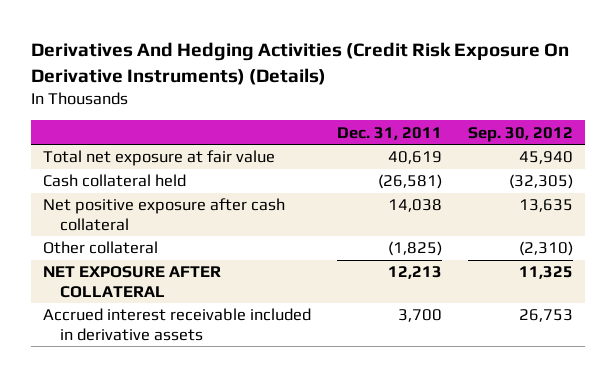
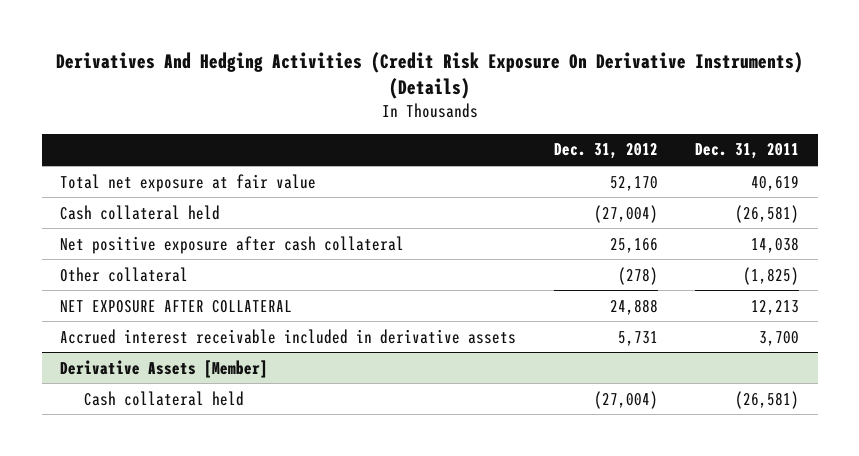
- | Dec. 31, 2011 | Sep. 30, 2012
+ | Dec. 31, 2012 | Dec. 31, 2011
+ Derivative Assets [Member]
+ Cash collateral held | (27,004) | (26,581)

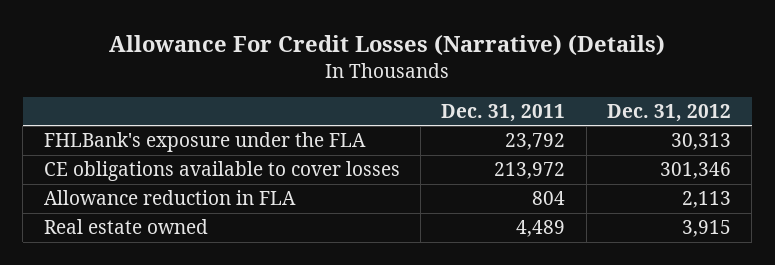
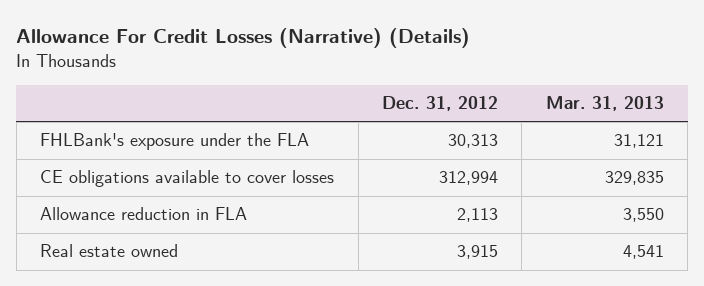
- | Dec. 31, 2011 | Dec. 31, 2012
+ | Dec. 31, 2012 | Mar. 31, 2013
- CE obligations available to cover losses | 213,972 | 301,346
+ CE obligations available to cover losses | 312,994 | 329,835

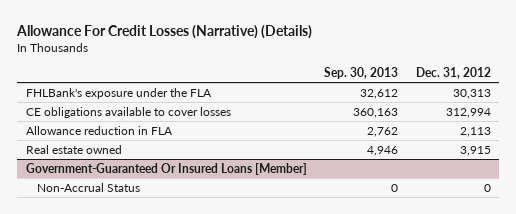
- | Dec. 31, 2012 | Mar. 31, 2013
+ | Sep. 30, 2013 | Dec. 31, 2012
+ Government-Guaranteed Or Insured Loans [Member]
+ Non-Accrual Status | 0 | 0

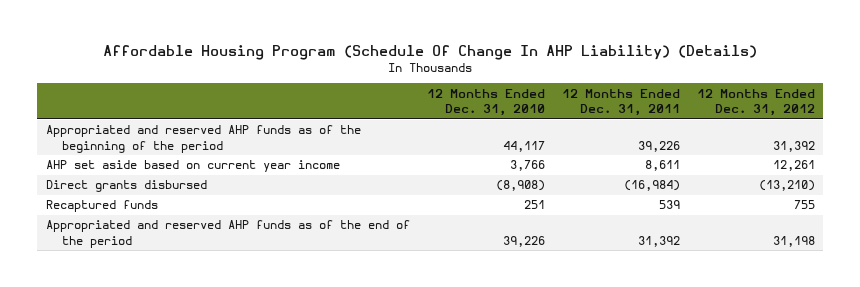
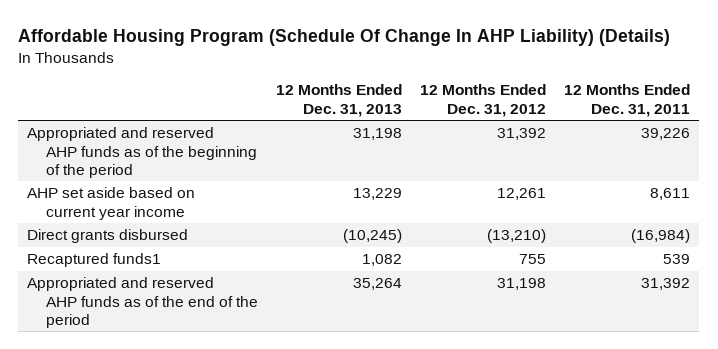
- | 12 Months Ended Dec. 31, 2010 | 12 Months Ended Dec. 31, 2011 | 12 Months Ended Dec. 31, 2012
+ | 12 Months Ended Dec. 31, 2013 | 12 Months Ended Dec. 31, 2012 | 12 Months Ended Dec. 31, 2011
- Recaptured funds | 251 | 539 | 755
+ Recaptured funds1 | 1,082 | 755 | 539

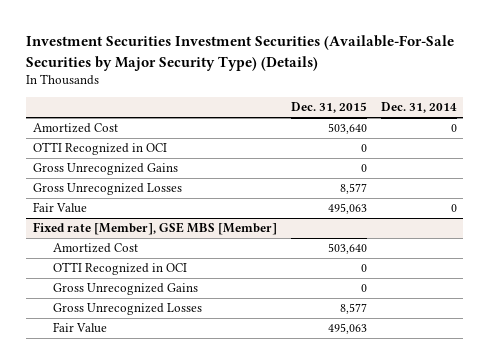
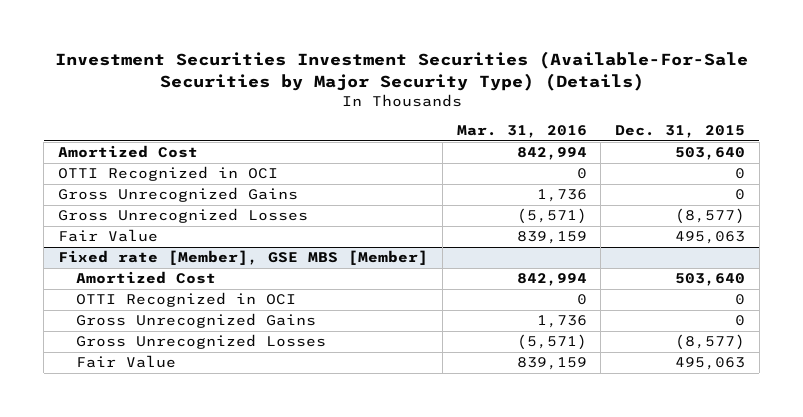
- | Dec. 31, 2015 | Dec. 31, 2014
+ | Mar. 31, 2016 | Dec. 31, 2015
- Gross Unrecognized Losses | 8,577 |
+ Gross Unrecognized Losses | (5,571) | (8,577)
@ Fixed rate [Member], GSE MBS [Member]
- Gross Unrecognized Losses | 8,577 |
+ Gross Unrecognized Losses | (5,571) | (8,577)

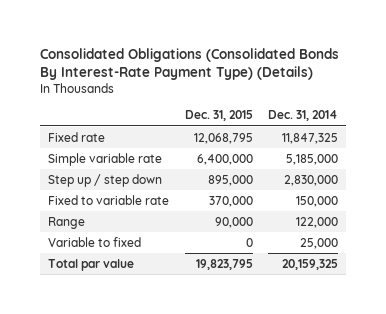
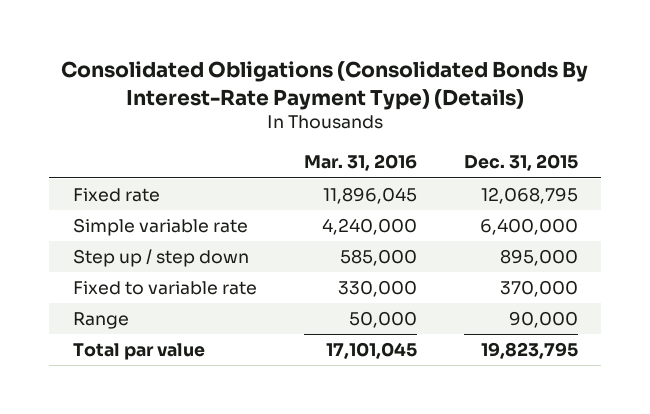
- | Dec. 31, 2015 | Dec. 31, 2014
+ | Mar. 31, 2016 | Dec. 31, 2015
- Variable to fixed | 0 | 25,000

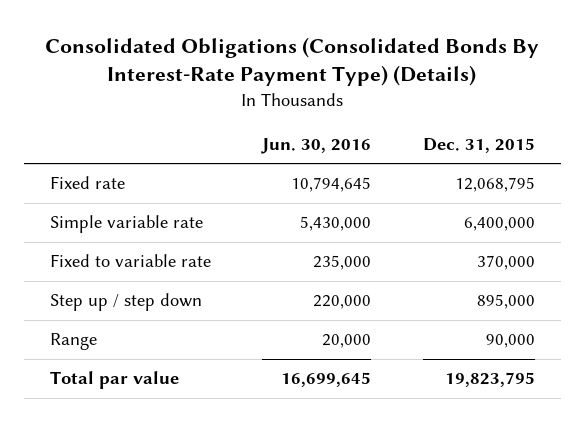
- | Mar. 31, 2016 | Dec. 31, 2015
+ | Jun. 30, 2016 | Dec. 31, 2015
moved down: Step up / step down | 220,000 | 895,000

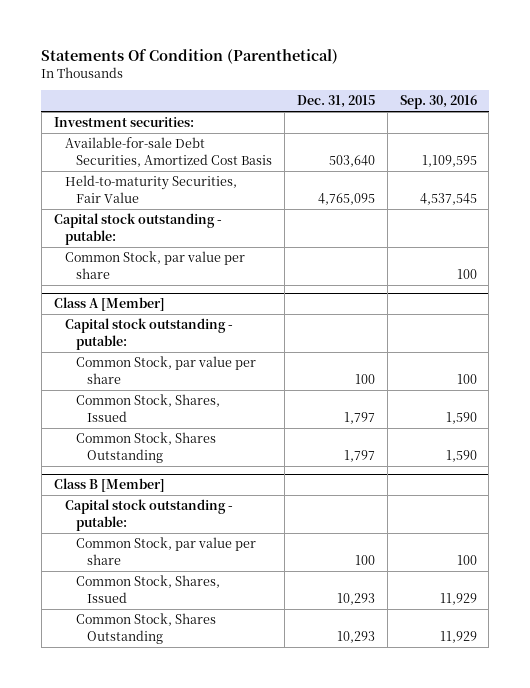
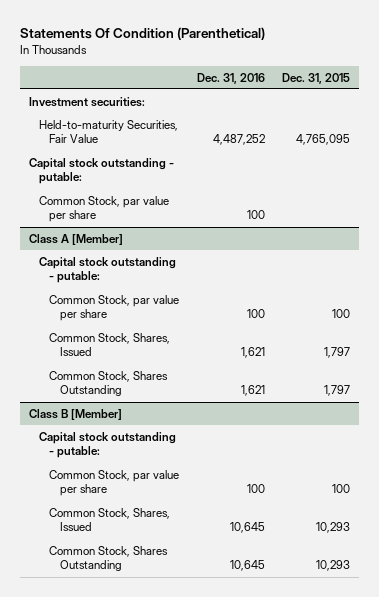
- | Dec. 31, 2015 | Sep. 30, 2016
+ | Dec. 31, 2016 | Dec. 31, 2015
- Available-for-sale Debt Securities, Amortized Cost Basis | 503,640 | 1,109,595

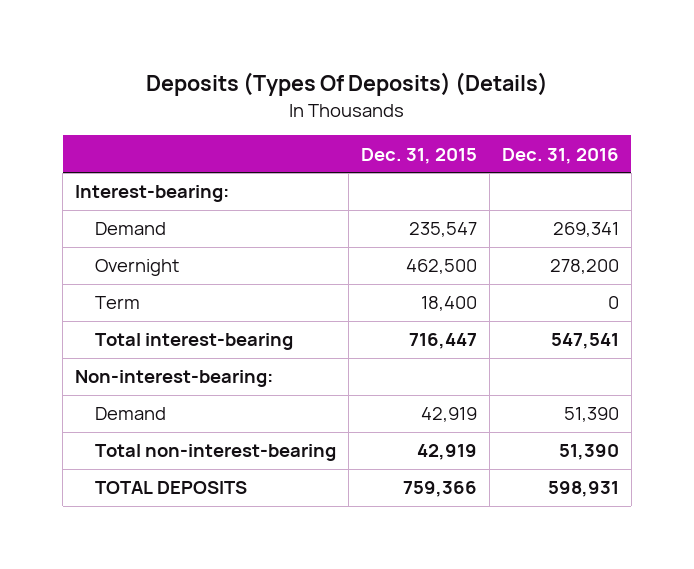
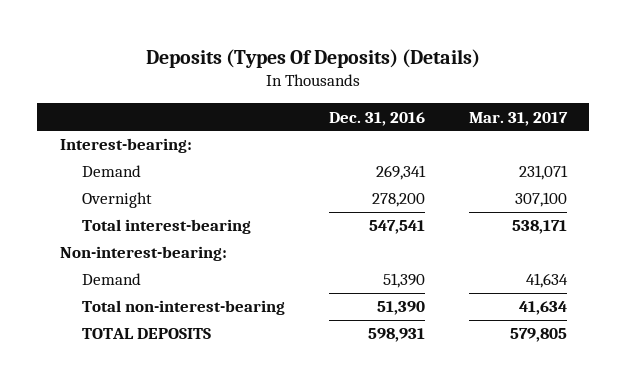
- | Dec. 31, 2015 | Dec. 31, 2016
+ | Dec. 31, 2016 | Mar. 31, 2017
- Term | 18,400 | 0

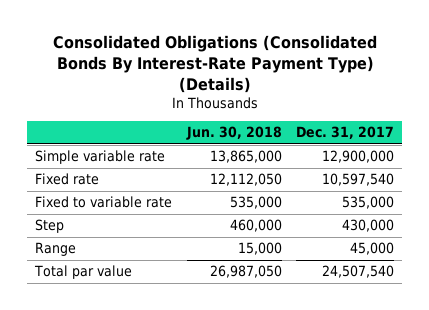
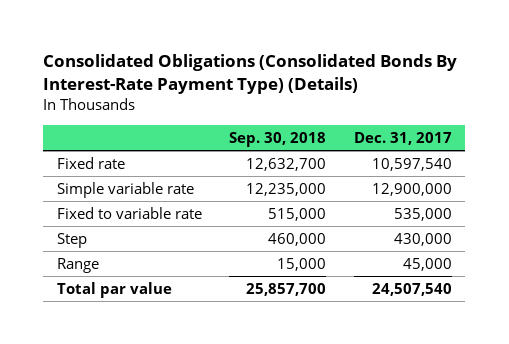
- | Jun. 30, 2018 | Dec. 31, 2017
+ | Sep. 30, 2018 | Dec. 31, 2017
moved down: Simple variable rate | 12,235,000 | 12,900,000

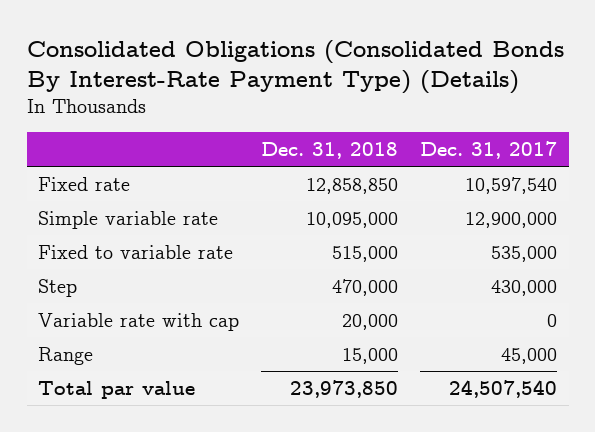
- | Sep. 30, 2018 | Dec. 31, 2017
+ | Dec. 31, 2018 | Dec. 31, 2017
+ Variable rate with cap | 20,000 | 0

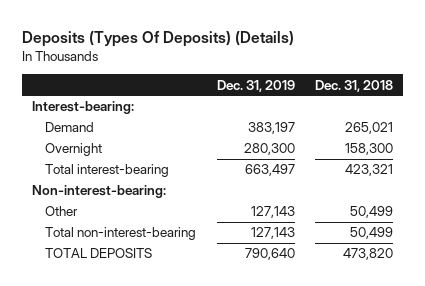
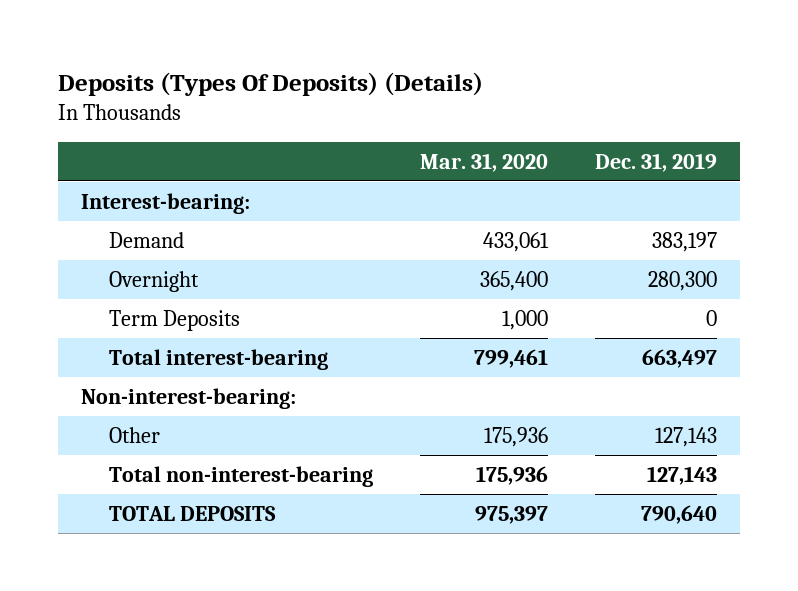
- | Dec. 31, 2019 | Dec. 31, 2018
+ | Mar. 31, 2020 | Dec. 31, 2019
+ Term Deposits | 1,000 | 0

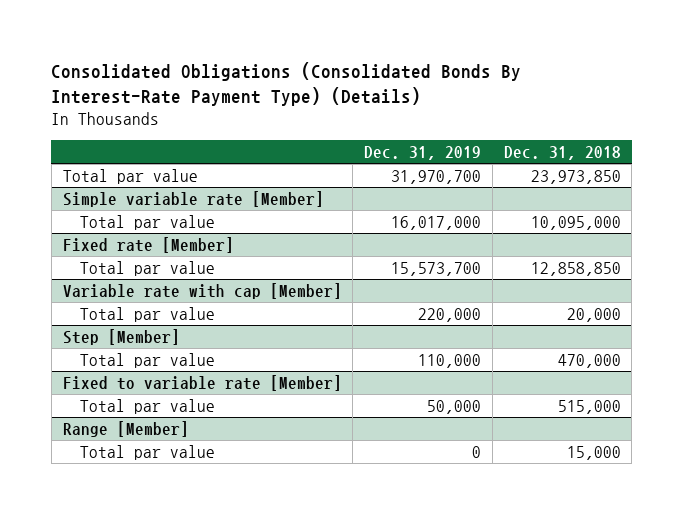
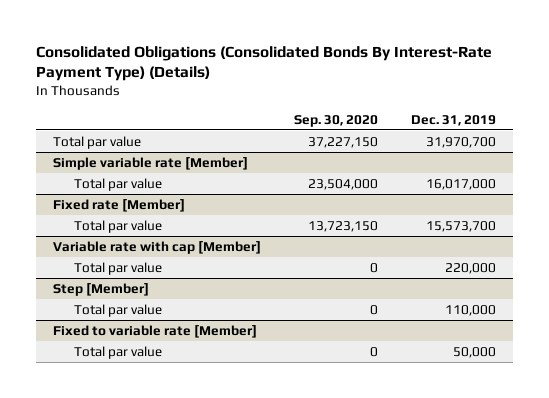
- | Dec. 31, 2019 | Dec. 31, 2018
+ | Sep. 30, 2020 | Dec. 31, 2019
- Range [Member]
- Total par value | 0 | 15,000

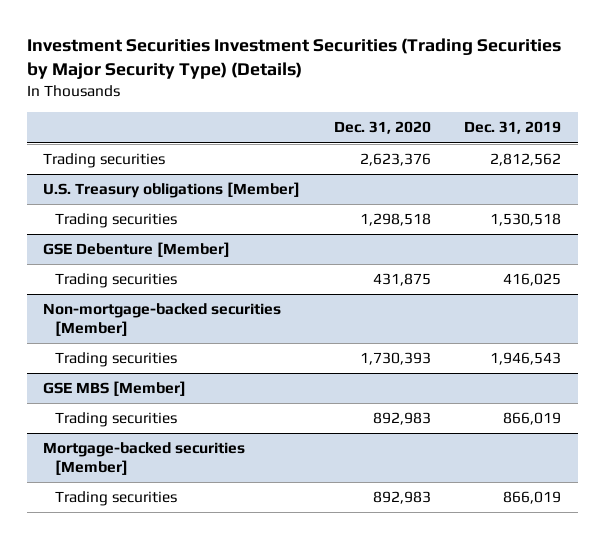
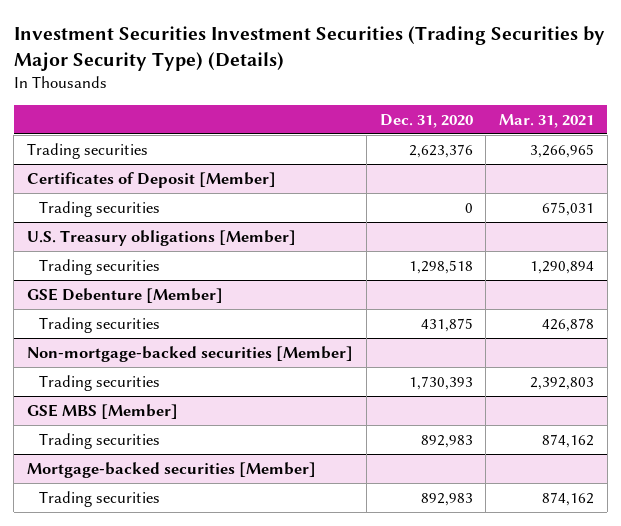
- | Dec. 31, 2020 | Dec. 31, 2019
+ | Dec. 31, 2020 | Mar. 31, 2021
+ Certificates of Deposit [Member]
+ Trading securities | 0 | 675,031

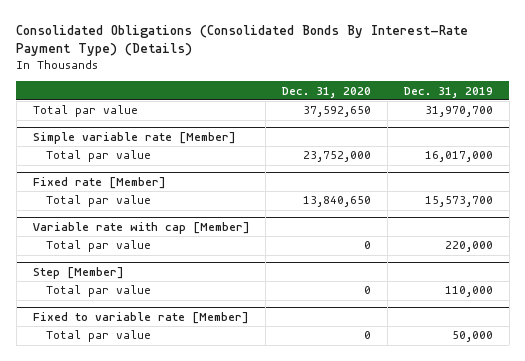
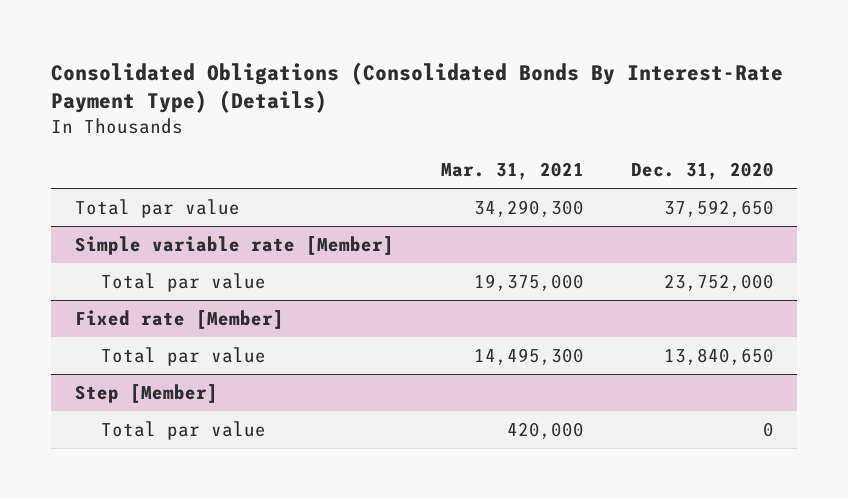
- | Dec. 31, 2020 | Dec. 31, 2019
+ | Mar. 31, 2021 | Dec. 31, 2020
- Variable rate with cap [Member]
- Total par value | 0 | 220,000
- Fixed to variable rate [Member]
- Total par value | 0 | 50,000

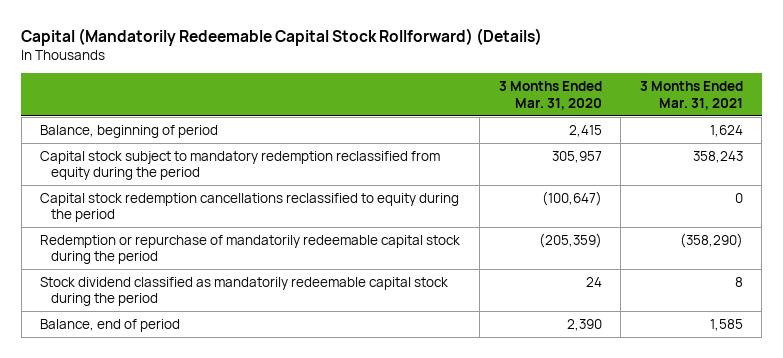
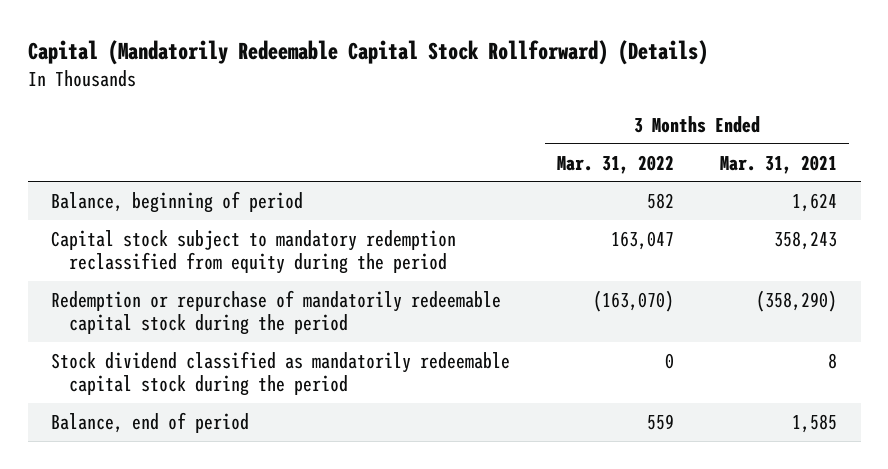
- | 3 Months Ended Mar. 31, 2020 | 3 Months Ended Mar. 31, 2021
+ | 3 Months Ended Mar. 31, 2022 | 3 Months Ended Mar. 31, 2021
- Capital stock redemption cancellations reclassified to equity during the period | (100,647) | 0

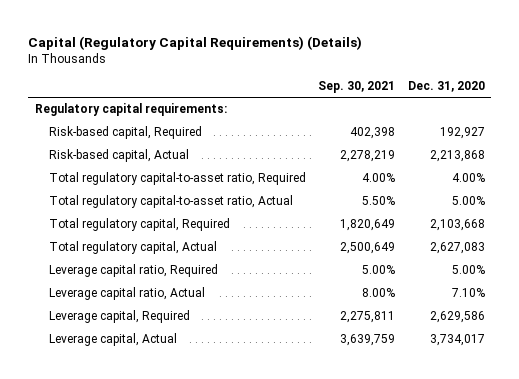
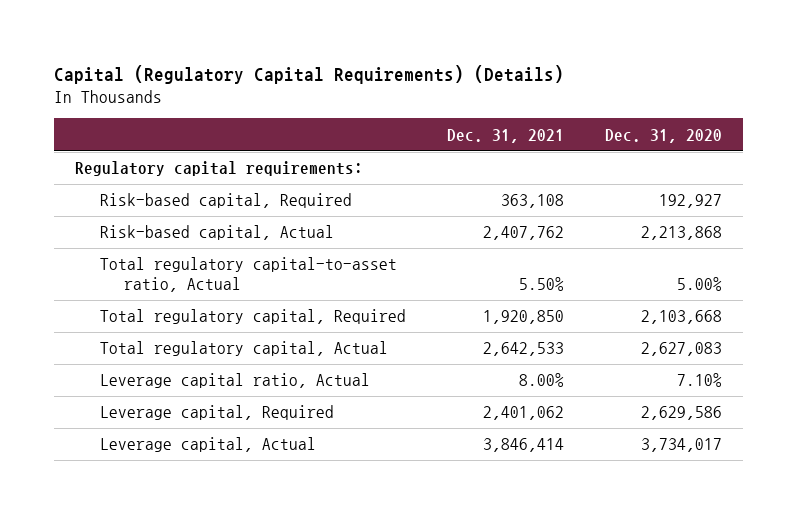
- | Sep. 30, 2021 | Dec. 31, 2020
+ | Dec. 31, 2021 | Dec. 31, 2020
- Total regulatory capital-to-asset ratio, Required | 4.00% | 4.00%
- Leverage capital ratio, Required | 5.00% | 5.00%

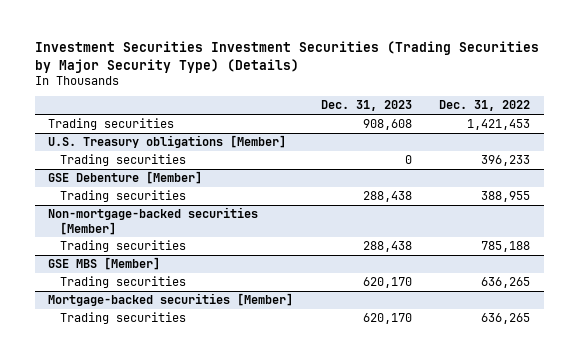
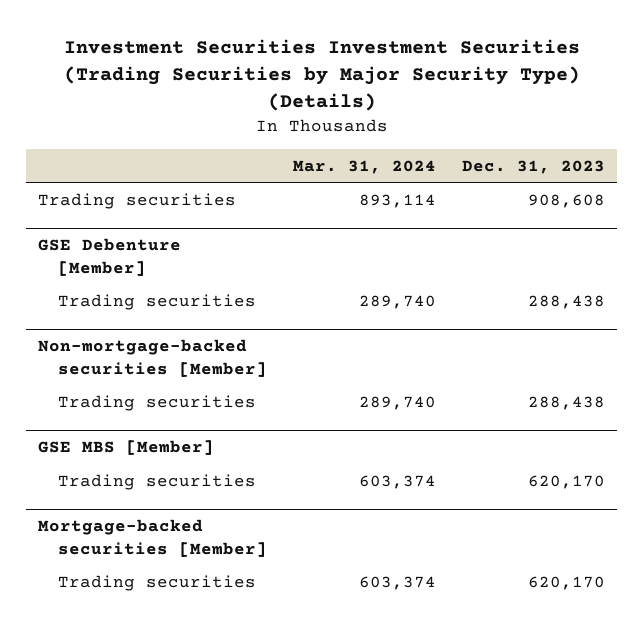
- | Dec. 31, 2023 | Dec. 31, 2022
+ | Mar. 31, 2024 | Dec. 31, 2023
- U.S. Treasury obligations [Member]
- Trading securities | 0 | 396,233

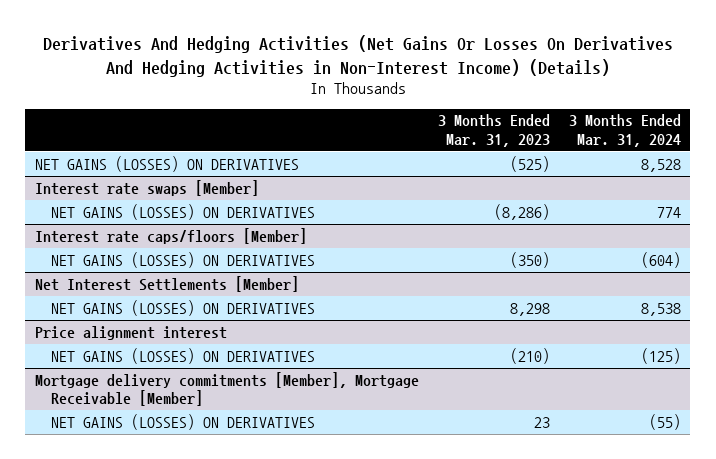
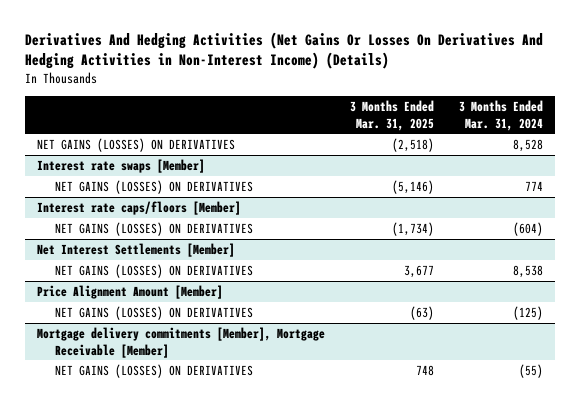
- | 3 Months Ended Mar. 31, 2023 | 3 Months Ended Mar. 31, 2024
+ | 3 Months Ended Mar. 31, 2025 | 3 Months Ended Mar. 31, 2024
- Price alignment interest
+ Price Alignment Amount [Member]

